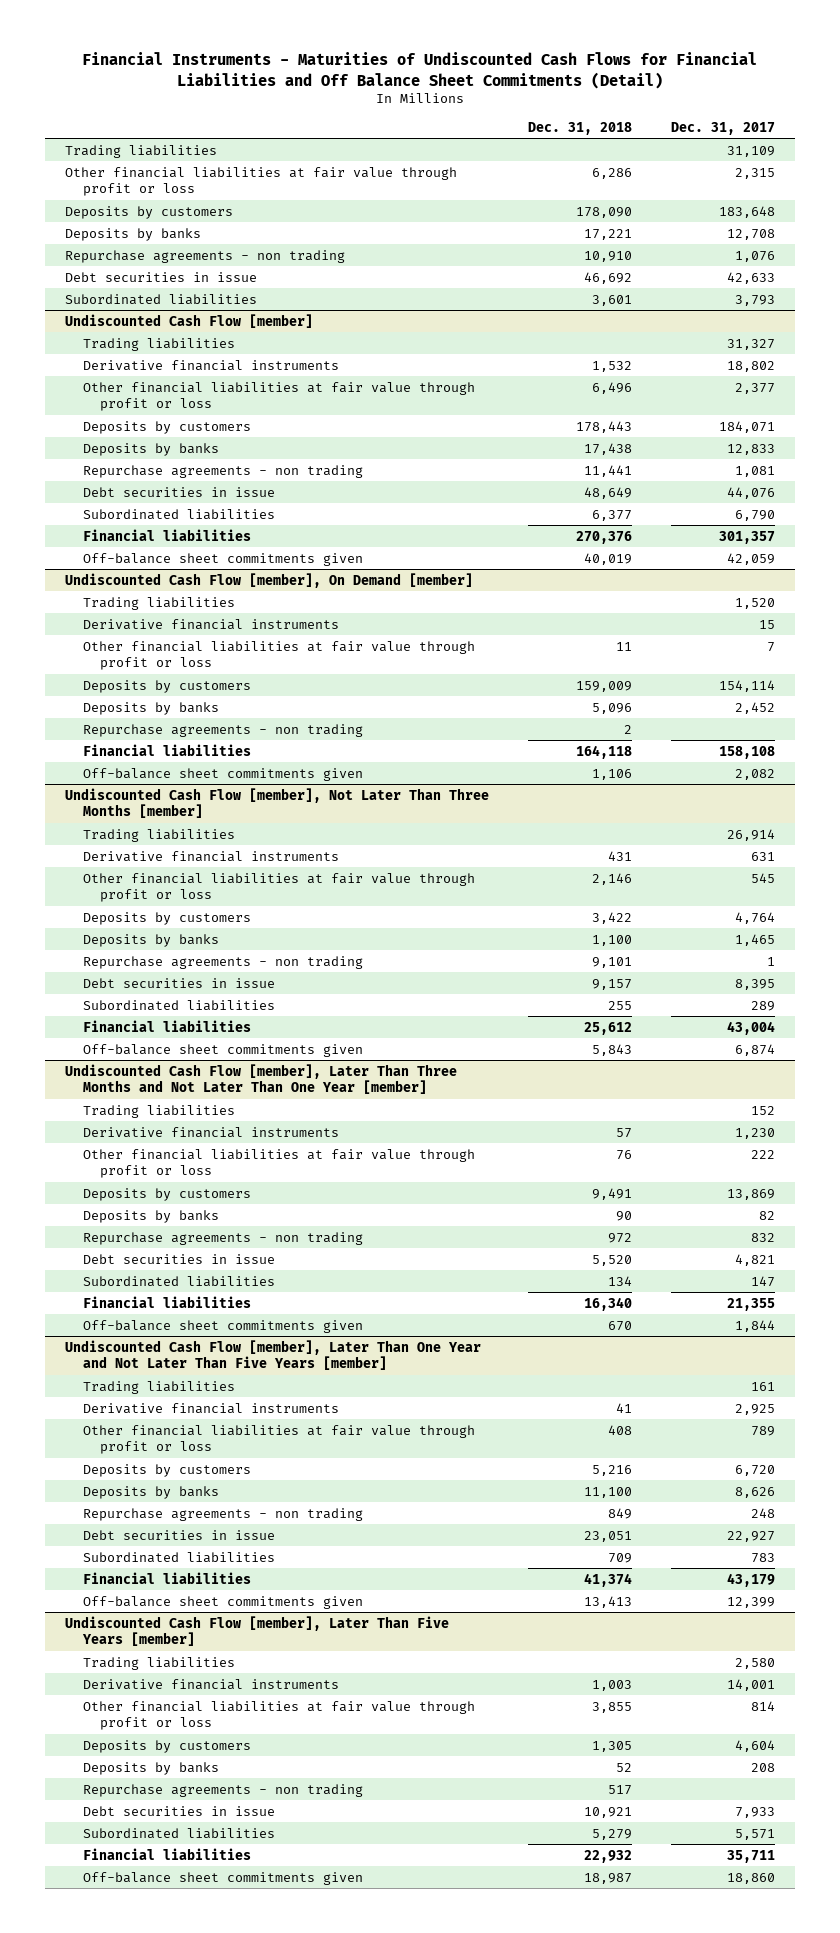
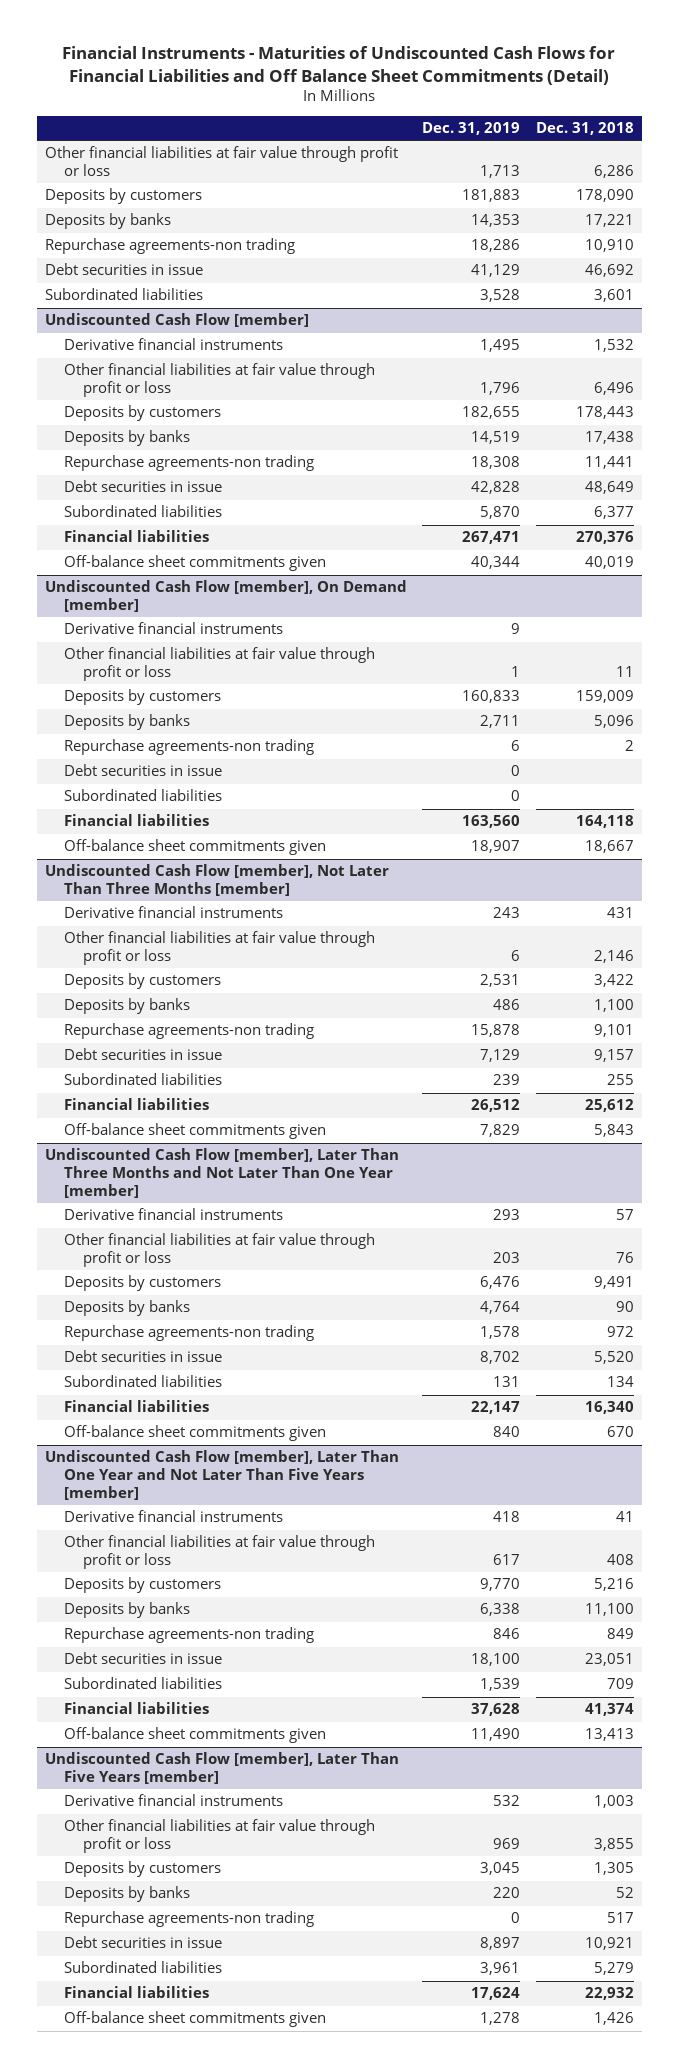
- | Dec. 31, 2018 | Dec. 31, 2017
+ | Dec. 31, 2019 | Dec. 31, 2018
- Trading liabilities | | 31,109
- Repurchase agreements - non trading | 10,910 | 1,076
+ Repurchase agreements-non trading | 18,286 | 10,910
@ Undiscounted Cash Flow [member]
- Trading liabilities | | 31,327
- Repurchase agreements - non trading | 11,441 | 1,081
+ Repurchase agreements-non trading | 18,308 | 11,441
@ Undiscounted Cash Flow [member], On Demand [member]
- Trading liabilities | | 1,520
- Repurchase agreements - non trading | 2 |
+ Repurchase agreements-non trading | 6 | 2
+ Debt securities in issue | 0 |
+ Subordinated liabilities | 0 |
- Off-balance sheet commitments given | 1,106 | 2,082
+ Off-balance sheet commitments given | 18,907 | 18,667
@ Undiscounted Cash Flow [member], Not Later Than Three Months [member]
- Trading liabilities | | 26,914
- Repurchase agreements - non trading | 9,101 | 1
+ Repurchase agreements-non trading | 15,878 | 9,101
@ Undiscounted Cash Flow [member], Later Than Three Months and Not Later Than One Year [member]
- Trading liabilities | | 152
- Repurchase agreements - non trading | 972 | 832
+ Repurchase agreements-non trading | 1,578 | 972
@ Undiscounted Cash Flow [member], Later Than One Year and Not Later Than Five Years [member]
- Trading liabilities | | 161
- Repurchase agreements - non trading | 849 | 248
+ Repurchase agreements-non trading | 846 | 849
@ Undiscounted Cash Flow [member], Later Than Five Years [member]
- Trading liabilities | | 2,580
- Repurchase agreements - non trading | 517 |
+ Repurchase agreements-non trading | 0 | 517
- Off-balance sheet commitments given | 18,987 | 18,860
+ Off-balance sheet commitments given | 1,278 | 1,426

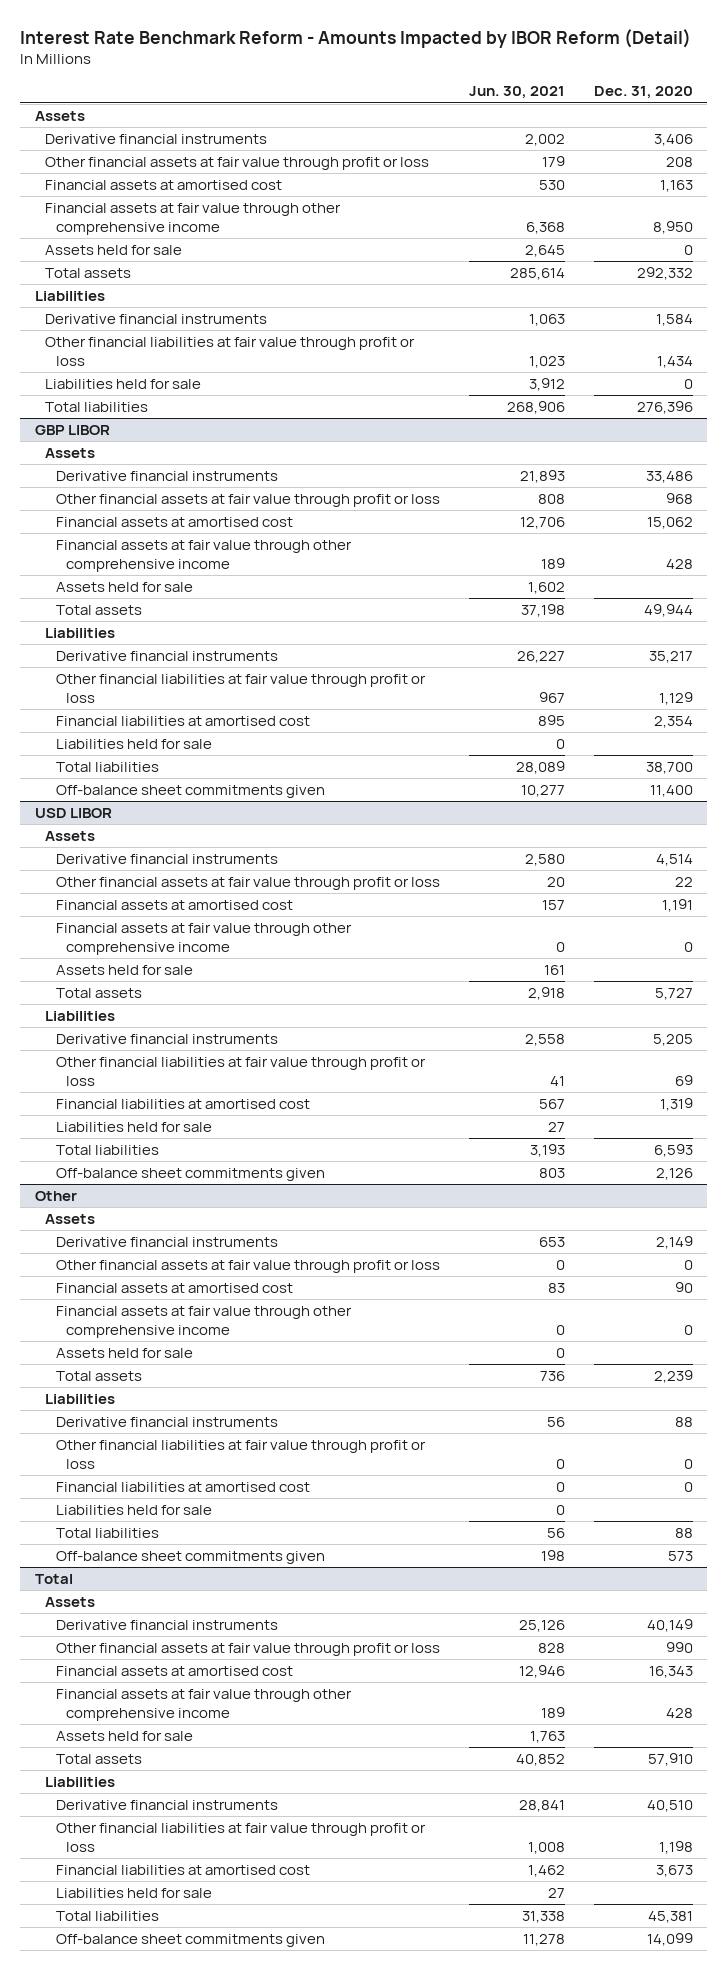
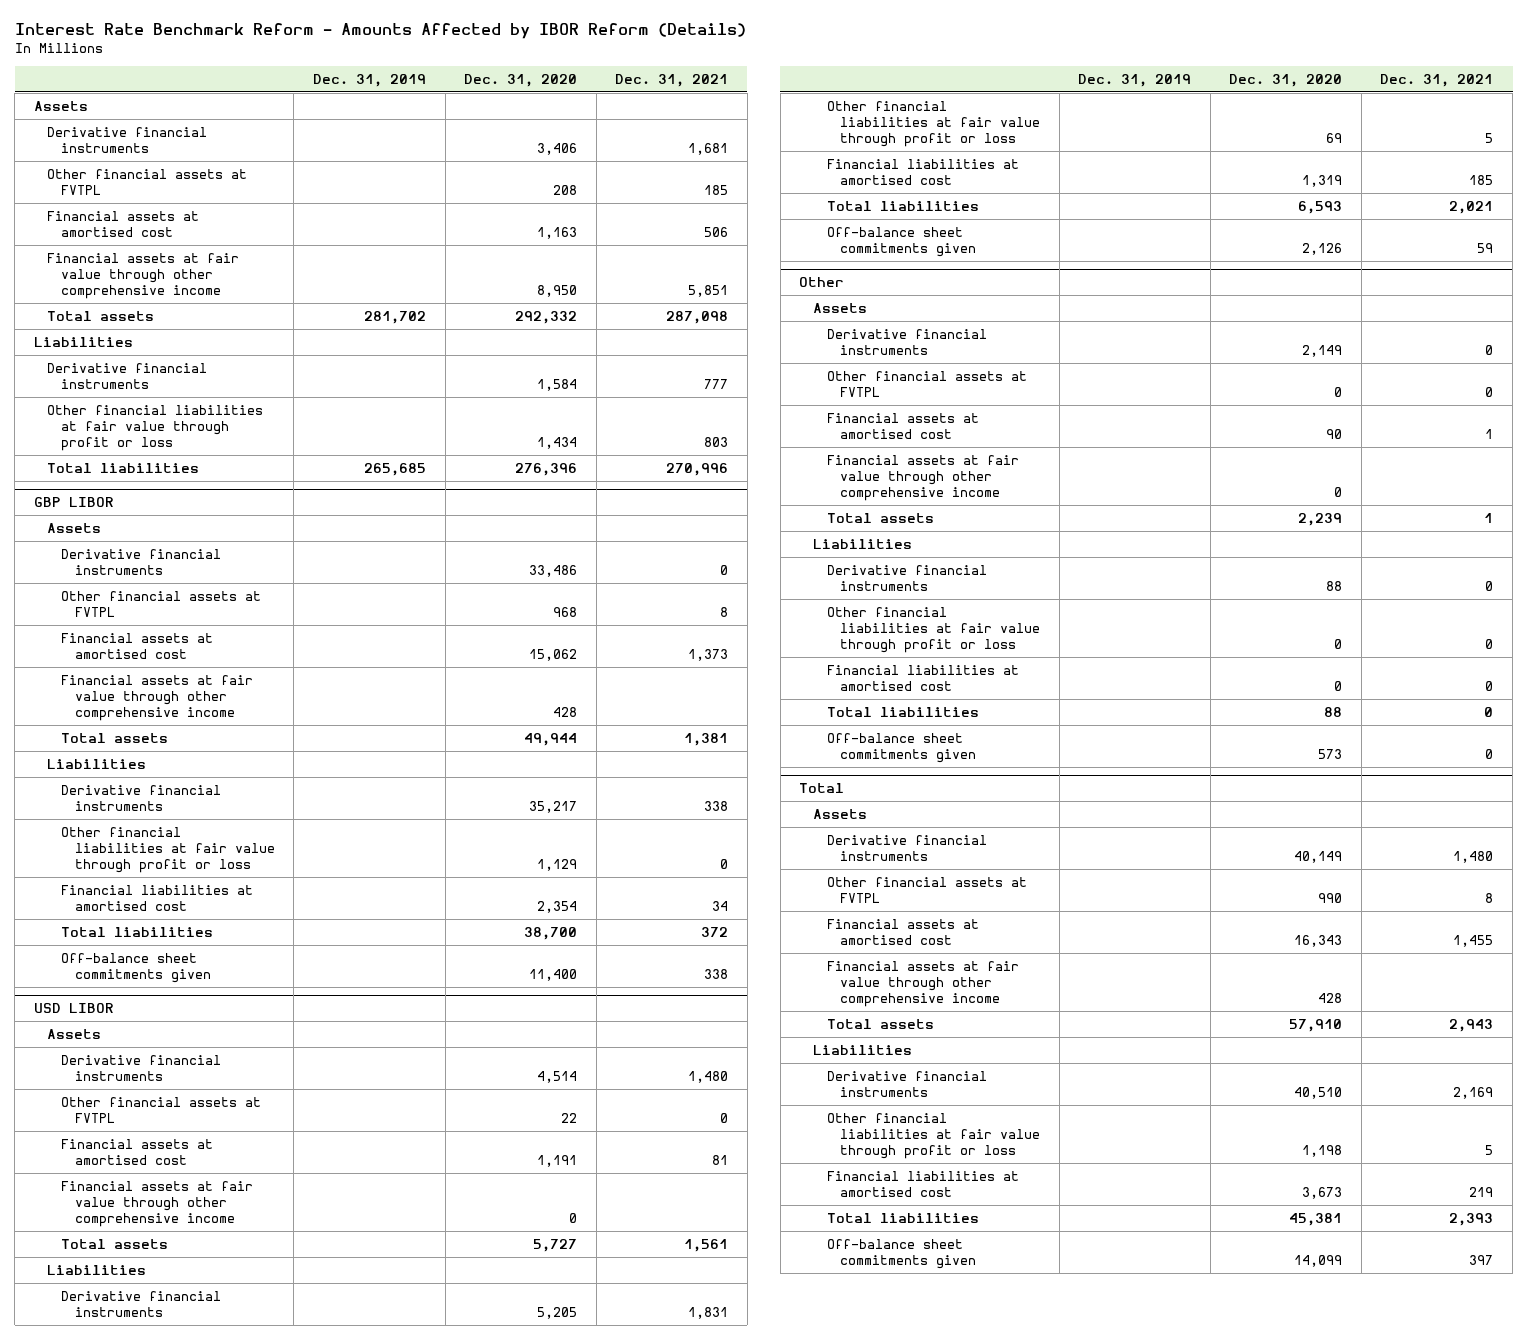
- Interest Rate Benchmark Reform - Amounts Impacted by IBOR Reform (Detail)
+ Interest Rate Benchmark Reform - Amounts Affected by IBOR Reform (Details)
- | Jun. 30, 2021 | Dec. 31, 2020
+ | Dec. 31, 2019 | Dec. 31, 2020 | Dec. 31, 2021
- Other financial assets at fair value through profit or loss | 179 | 208
+ Other financial assets at FVTPL | | 208 | 185
- Assets held for sale | 2,645 | 0
- Liabilities held for sale | 3,912 | 0
@ GBP LIBOR
- Other financial assets at fair value through profit or loss | 808 | 968
+ Other financial assets at FVTPL | | 968 | 8
- Assets held for sale | 1,602 |
- Liabilities held for sale | 0 |
@ USD LIBOR
- Other financial assets at fair value through profit or loss | 20 | 22
+ Other financial assets at FVTPL | | 22 | 0
- Assets held for sale | 161 |
- Liabilities held for sale | 27 |
@ Other
- Other financial assets at fair value through profit or loss | 0 | 0
+ Other financial assets at FVTPL | | 0 | 0
- Assets held for sale | 0 |
- Liabilities held for sale | 0 |
@ Total
- Other financial assets at fair value through profit or loss | 828 | 990
+ Other financial assets at FVTPL | | 990 | 8
- Assets held for sale | 1,763 |
- Liabilities held for sale | 27 |

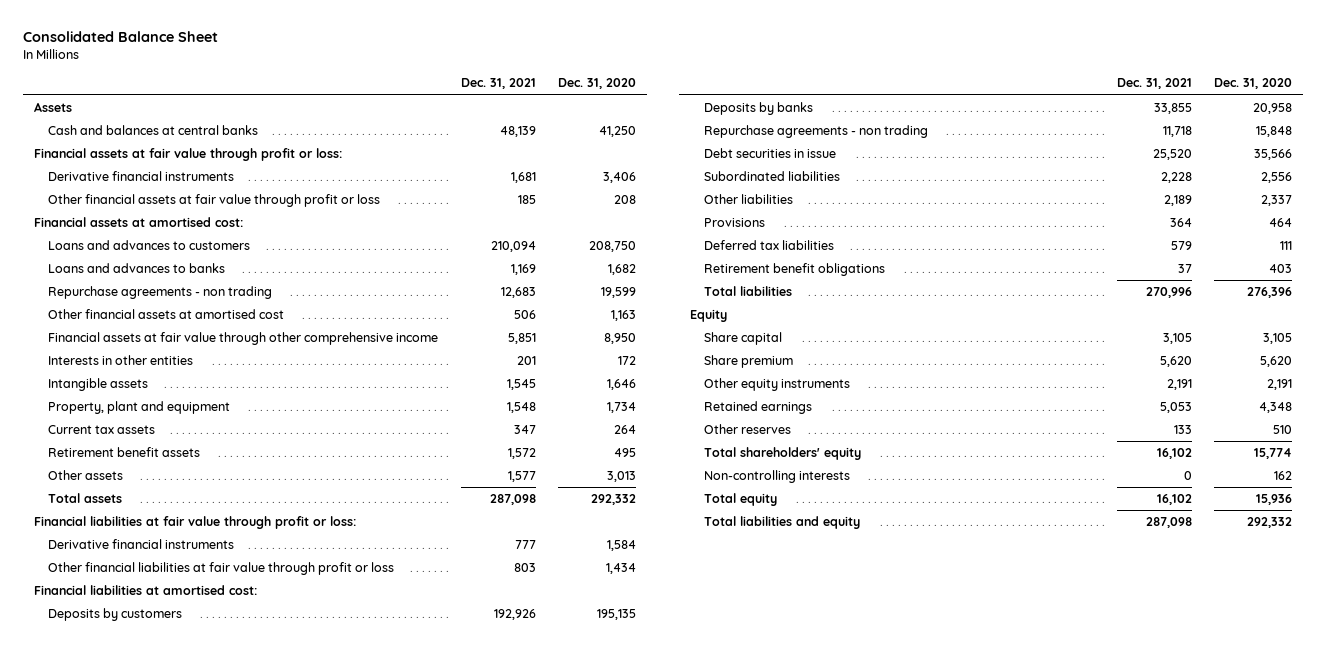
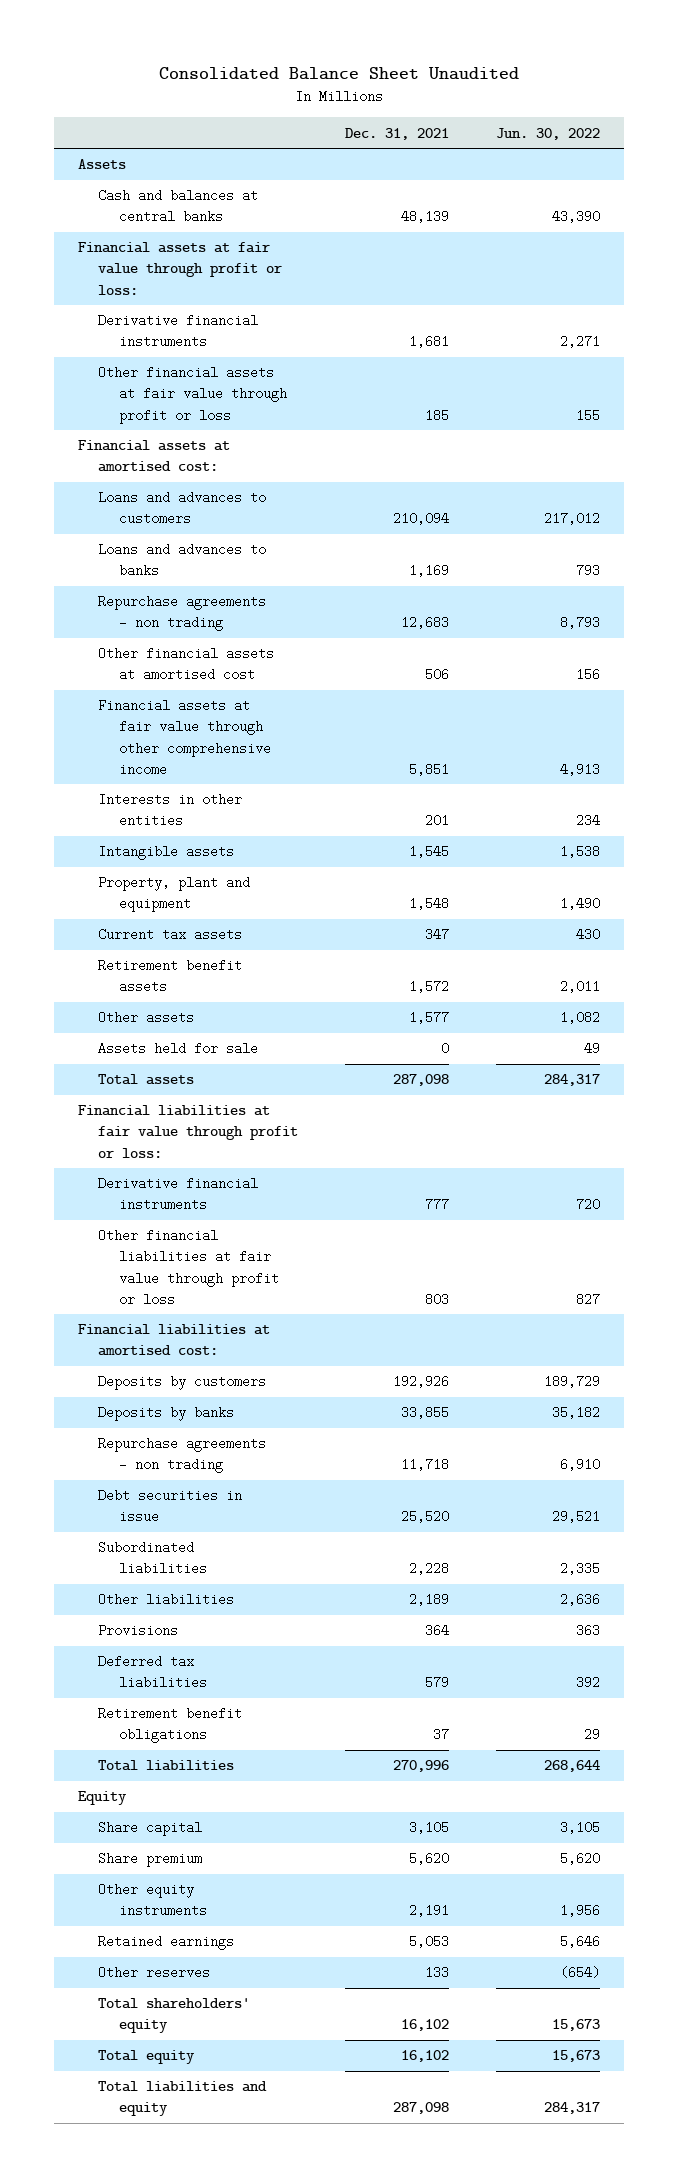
- Consolidated Balance Sheet
+ Consolidated Balance Sheet Unaudited
- | Dec. 31, 2021 | Dec. 31, 2020
+ | Dec. 31, 2021 | Jun. 30, 2022
+ Assets held for sale | 0 | 49
- Non-controlling interests | 0 | 162

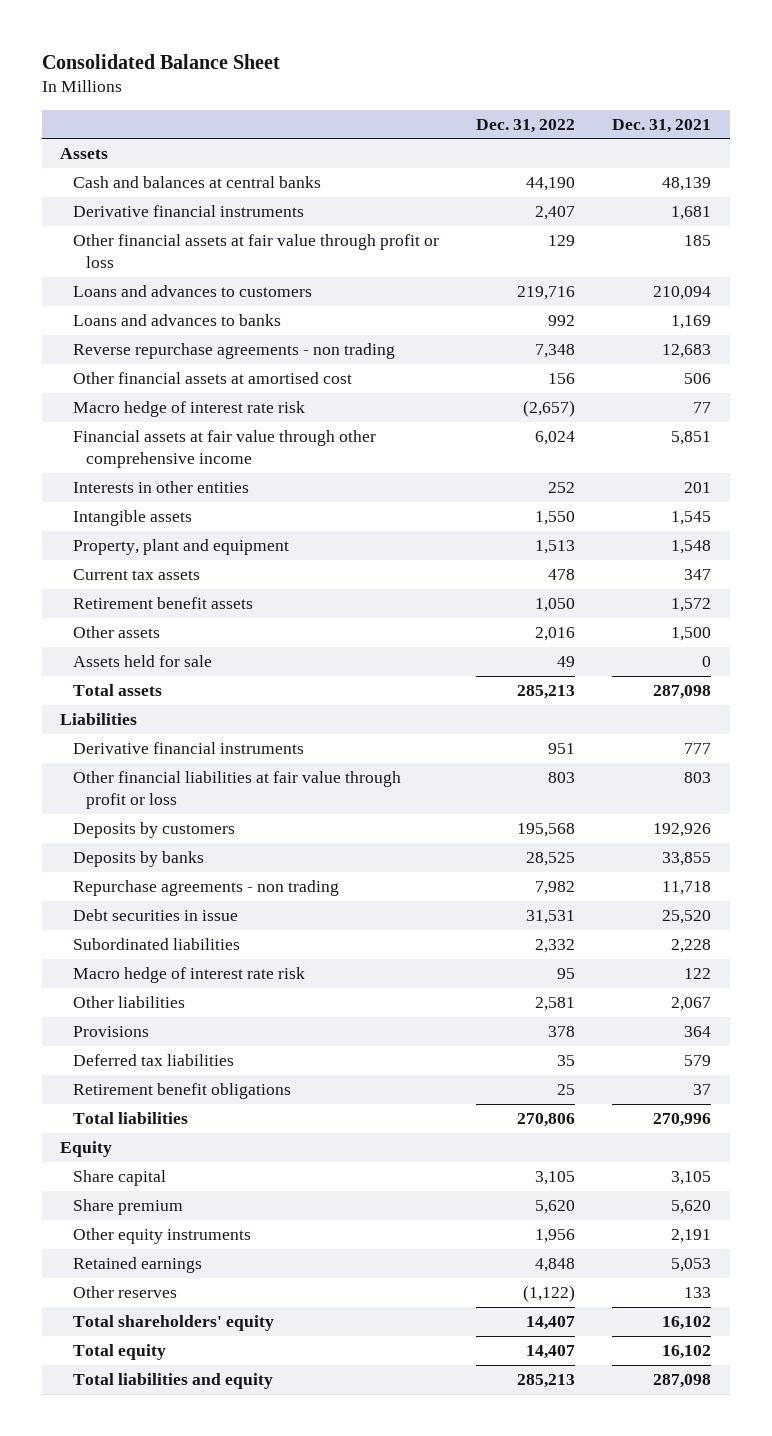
- Consolidated Balance Sheet Unaudited
+ Consolidated Balance Sheet
- | Dec. 31, 2021 | Jun. 30, 2022
+ | Dec. 31, 2022 | Dec. 31, 2021
- Financial assets at fair value through profit or loss:
- Financial assets at amortised cost:
- Repurchase agreements - non trading | 12,683 | 8,793
+ Reverse repurchase agreements - non trading | 7,348 | 12,683
+ Macro hedge of interest rate risk | (2,657) | 77
- Other assets | 1,577 | 1,082
+ Other assets | 2,016 | 1,500
- Financial liabilities at fair value through profit or loss:
+ Liabilities
- Financial liabilities at amortised cost:
- Other liabilities | 2,189 | 2,636
+ Macro hedge of interest rate risk | 95 | 122
+ Other liabilities | 2,581 | 2,067

